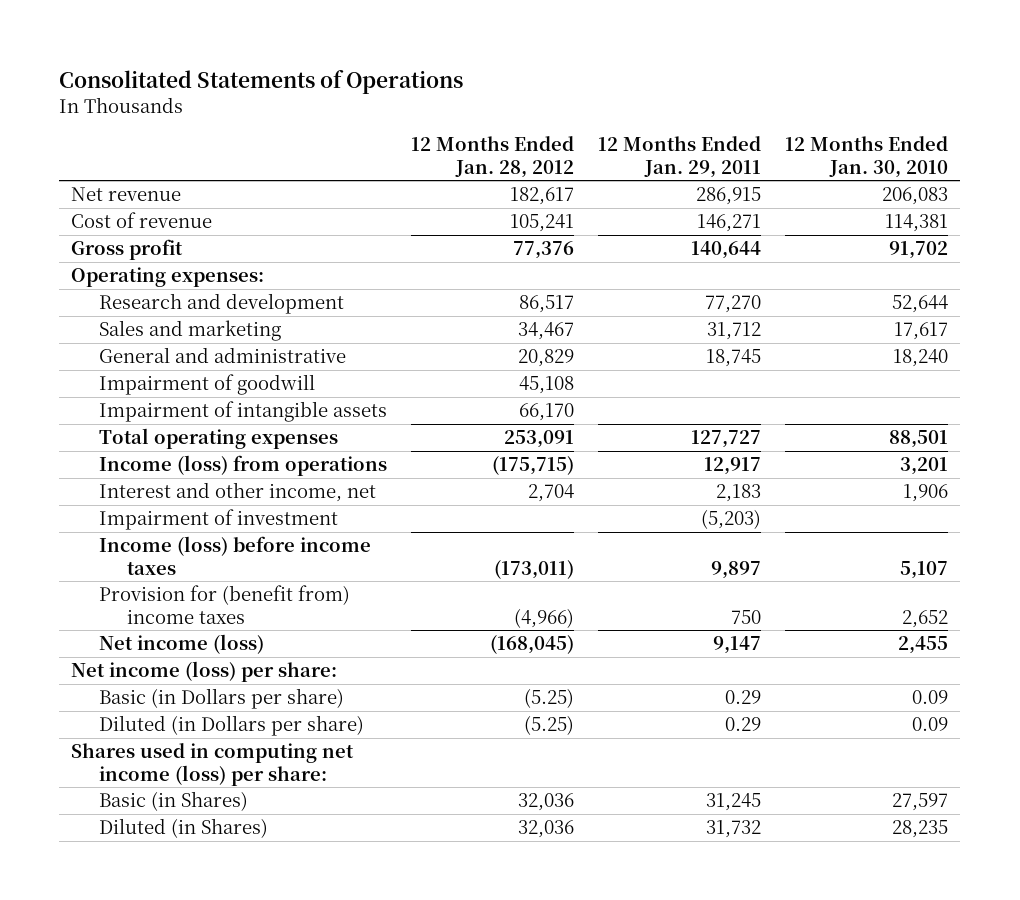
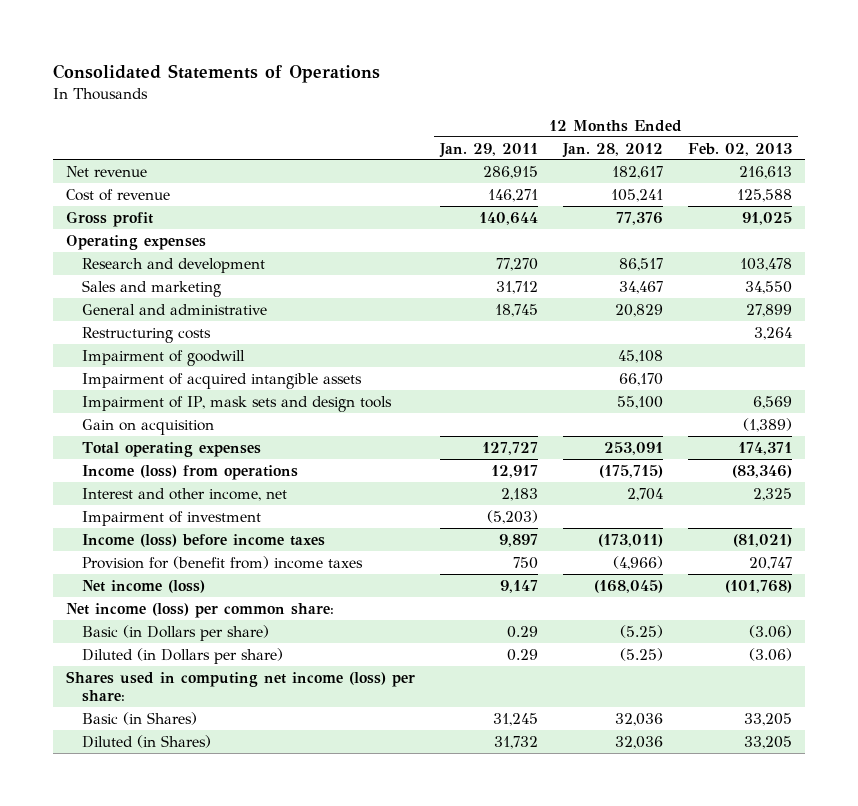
- Consolitated Statements of Operations
+ Consolidated Statements of Operations
- | 12 Months Ended Jan. 28, 2012 | 12 Months Ended Jan. 29, 2011 | 12 Months Ended Jan. 30, 2010
+ | 12 Months Ended Jan. 29, 2011 | 12 Months Ended Jan. 28, 2012 | 12 Months Ended Feb. 02, 2013
- Operating expenses:
+ Operating expenses
+ Restructuring costs | | | 3,264
- Impairment of intangible assets | 66,170 | |
+ Impairment of acquired intangible assets | | 66,170 |
+ Impairment of IP, mask sets and design tools | | 55,100 | 6,569
+ Gain on acquisition | | | (1,389)
- Net income (loss) per share:
+ Net income (loss) per common share:

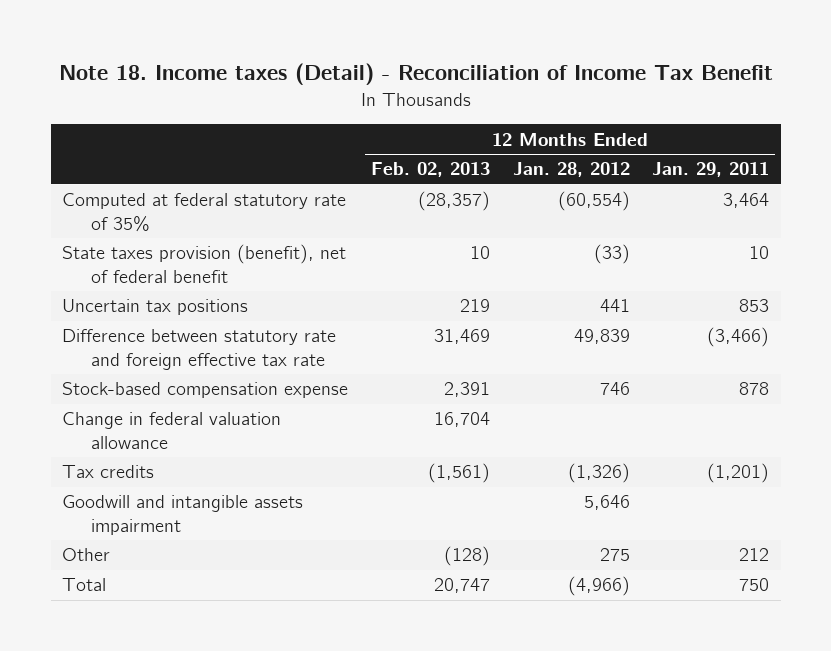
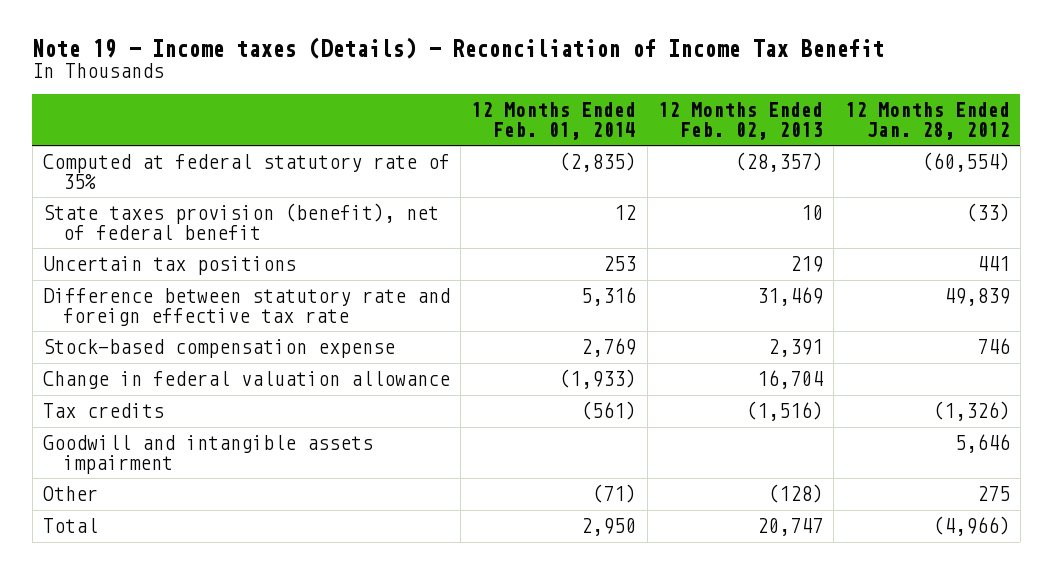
- Note 18. Income taxes (Detail) - Reconciliation of Income Tax Benefit
+ Note 19 - Income taxes (Details) - Reconciliation of Income Tax Benefit
- | 12 Months Ended Feb. 02, 2013 | 12 Months Ended Jan. 28, 2012 | 12 Months Ended Jan. 29, 2011
+ | 12 Months Ended Feb. 01, 2014 | 12 Months Ended Feb. 02, 2013 | 12 Months Ended Jan. 28, 2012
- Tax credits | (1,561) | (1,326) | (1,201)
+ Tax credits | (561) | (1,516) | (1,326)

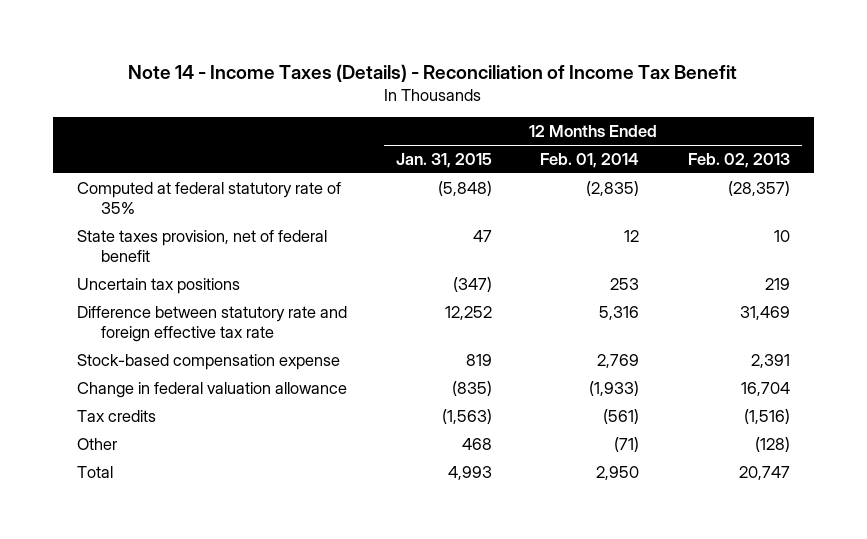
- Note 19 - Income taxes (Details) - Reconciliation of Income Tax Benefit
+ Note 14 - Income Taxes (Details) - Reconciliation of Income Tax Benefit
- | 12 Months Ended Feb. 01, 2014 | 12 Months Ended Feb. 02, 2013 | 12 Months Ended Jan. 28, 2012
+ | 12 Months Ended Jan. 31, 2015 | 12 Months Ended Feb. 01, 2014 | 12 Months Ended Feb. 02, 2013
- State taxes provision (benefit), net of federal benefit | 12 | 10 | (33)
+ State taxes provision, net of federal benefit | 47 | 12 | 10
- Goodwill and intangible assets impairment | | | 5,646

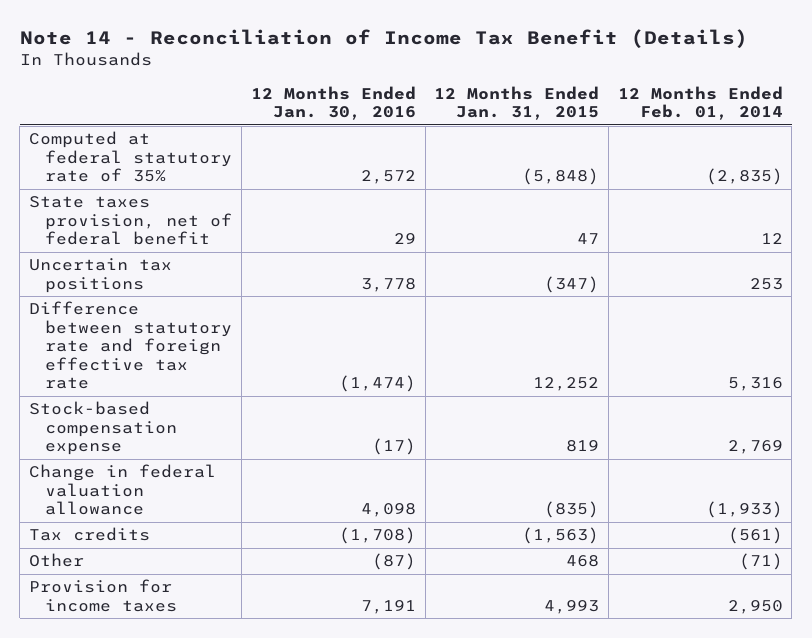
- Note 14 - Income Taxes (Details) - Reconciliation of Income Tax Benefit
+ Note 14 - Reconciliation of Income Tax Benefit (Details)
- | 12 Months Ended Jan. 31, 2015 | 12 Months Ended Feb. 01, 2014 | 12 Months Ended Feb. 02, 2013
+ | 12 Months Ended Jan. 30, 2016 | 12 Months Ended Jan. 31, 2015 | 12 Months Ended Feb. 01, 2014
- Total | 4,993 | 2,950 | 20,747
+ Provision for income taxes | 7,191 | 4,993 | 2,950

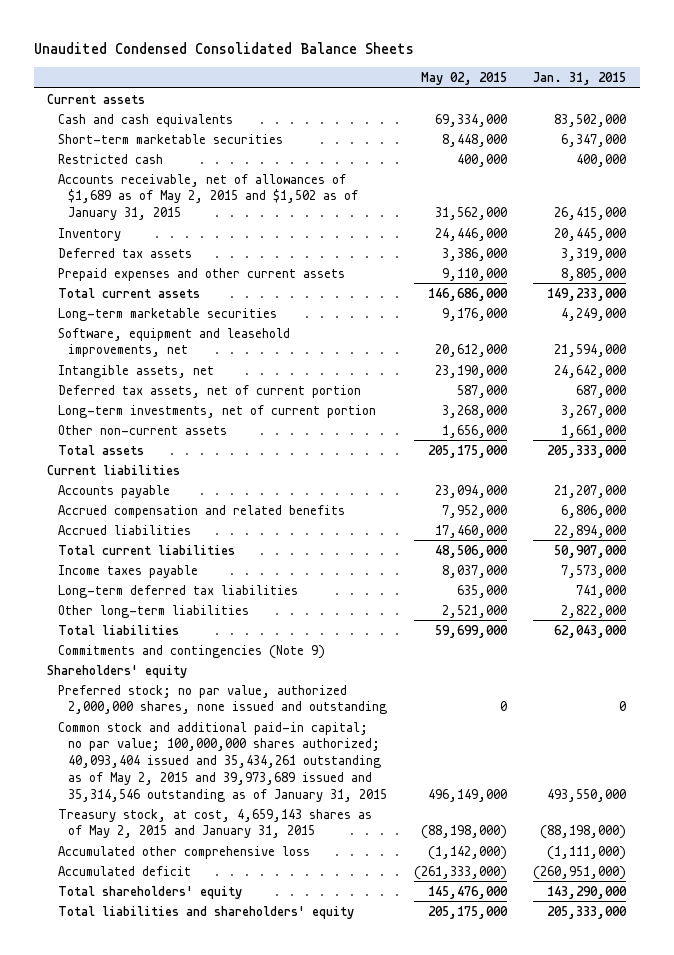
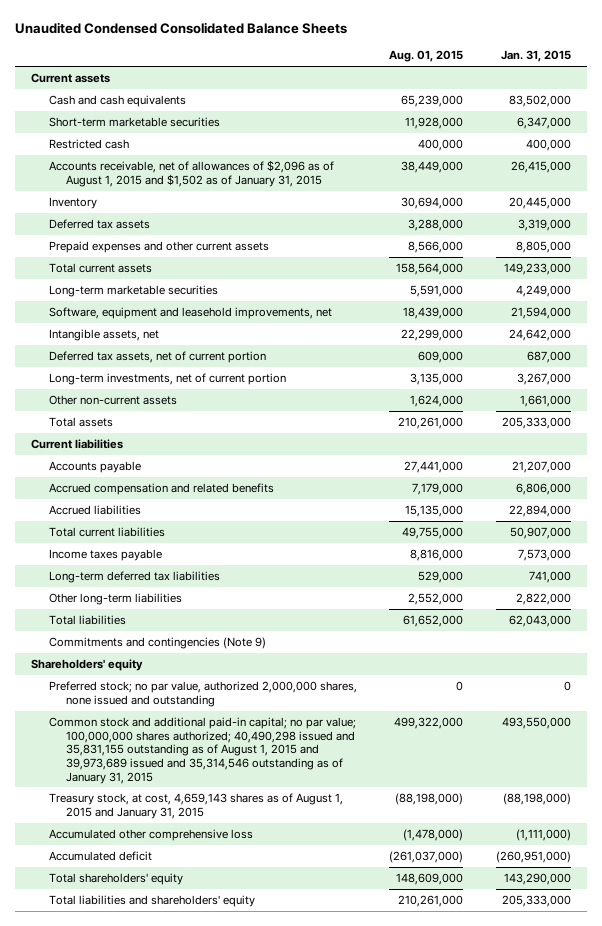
- | May 02, 2015 | Jan. 31, 2015
+ | Aug. 01, 2015 | Jan. 31, 2015
- Accounts receivable, net of allowances of $1,689 as of May 2, 2015 and $1,502 as of January 31, 2015 | 31,562,000 | 26,415,000
+ Accounts receivable, net of allowances of $2,096 as of August 1, 2015 and $1,502 as of January 31, 2015 | 38,449,000 | 26,415,000
- Common stock and additional paid-in capital; no par value; 100,000,000 shares authorized; 40,093,404 issued and 35,434,261 outstanding as of May 2, 2015 and 39,973,689 issued and 35,314,546 outstanding as of January 31, 2015 | 496,149,000 | 493,550,000
- Treasury stock, at cost, 4,659,143 shares as of May 2, 2015 and January 31, 2015 | (88,198,000) | (88,198,000)
+ Common stock and additional paid-in capital; no par value; 100,000,000 shares authorized; 40,490,298 issued and 35,831,155 outstanding as of August 1, 2015 and 39,973,689 issued and 35,314,546 outstanding as of January 31, 2015 | 499,322,000 | 493,550,000
+ Treasury stock, at cost, 4,659,143 shares as of August 1, 2015 and January 31, 2015 | (88,198,000) | (88,198,000)

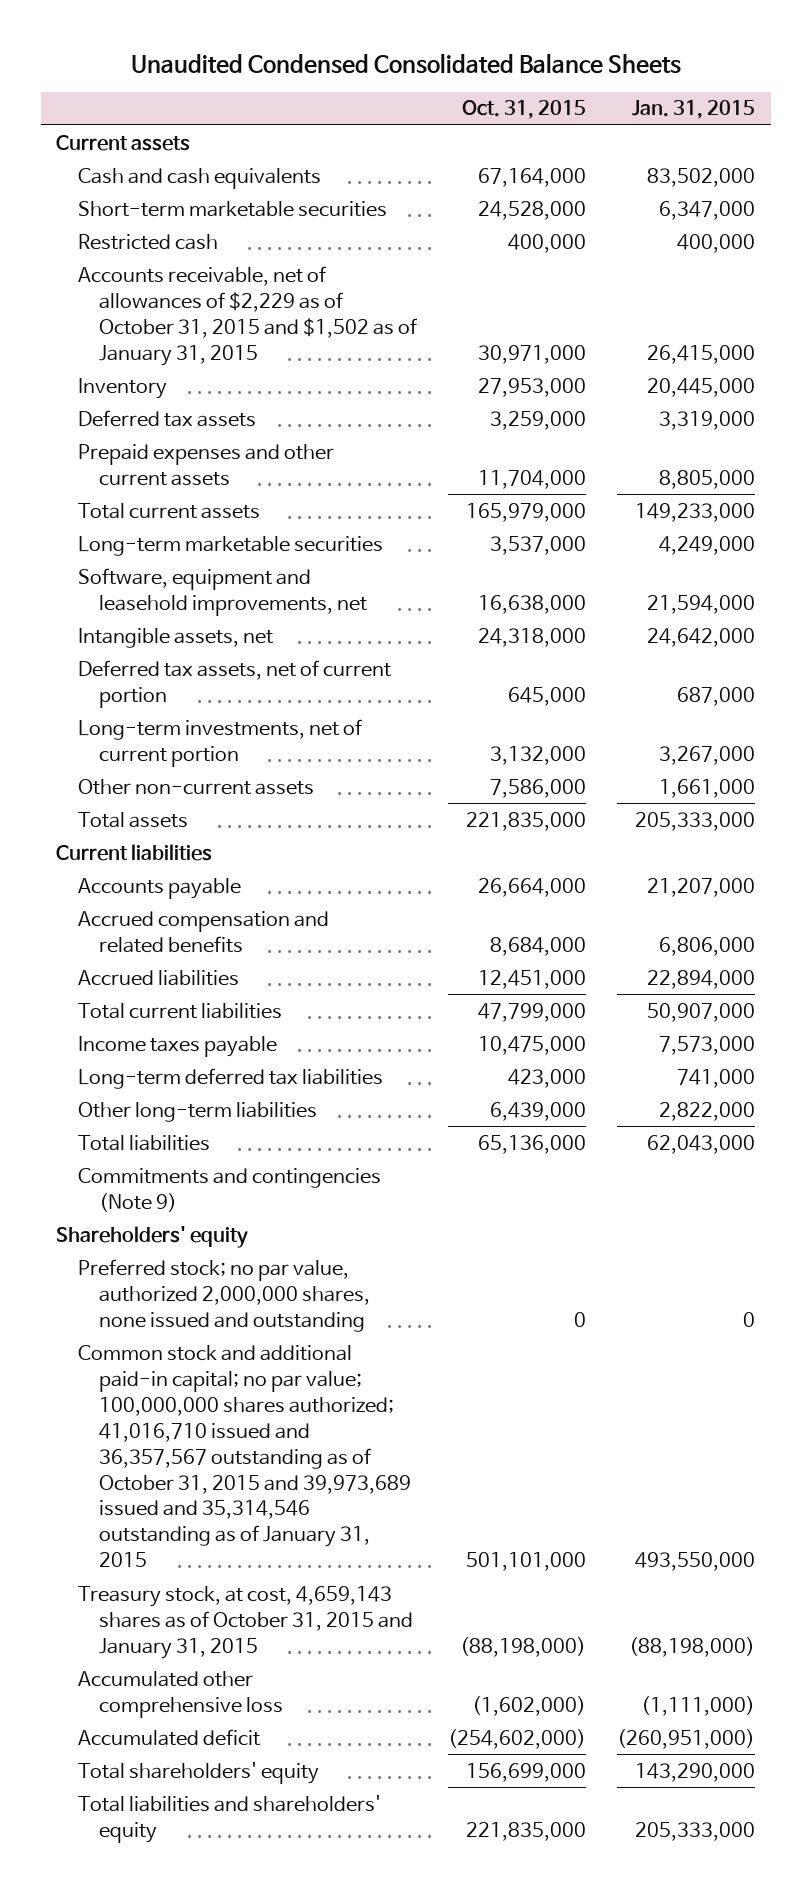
- | Aug. 01, 2015 | Jan. 31, 2015
+ | Oct. 31, 2015 | Jan. 31, 2015
- Accounts receivable, net of allowances of $2,096 as of August 1, 2015 and $1,502 as of January 31, 2015 | 38,449,000 | 26,415,000
+ Accounts receivable, net of allowances of $2,229 as of October 31, 2015 and $1,502 as of January 31, 2015 | 30,971,000 | 26,415,000
- Common stock and additional paid-in capital; no par value; 100,000,000 shares authorized; 40,490,298 issued and 35,831,155 outstanding as of August 1, 2015 and 39,973,689 issued and 35,314,546 outstanding as of January 31, 2015 | 499,322,000 | 493,550,000
- Treasury stock, at cost, 4,659,143 shares as of August 1, 2015 and January 31, 2015 | (88,198,000) | (88,198,000)
+ Common stock and additional paid-in capital; no par value; 100,000,000 shares authorized; 41,016,710 issued and 36,357,567 outstanding as of October 31, 2015 and 39,973,689 issued and 35,314,546 outstanding as of January 31, 2015 | 501,101,000 | 493,550,000
+ Treasury stock, at cost, 4,659,143 shares as of October 31, 2015 and January 31, 2015 | (88,198,000) | (88,198,000)

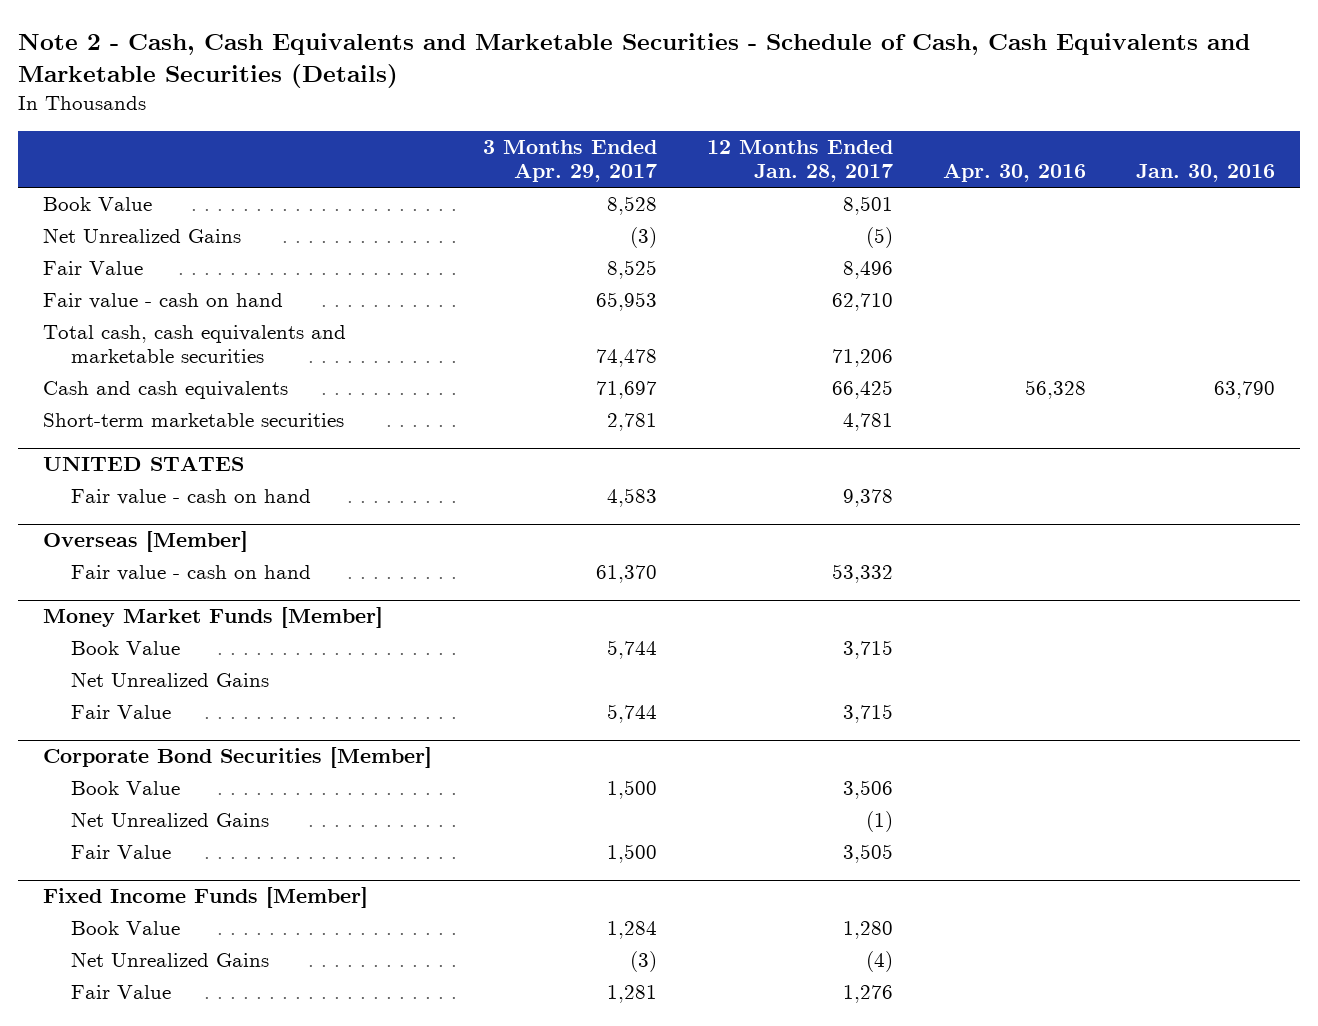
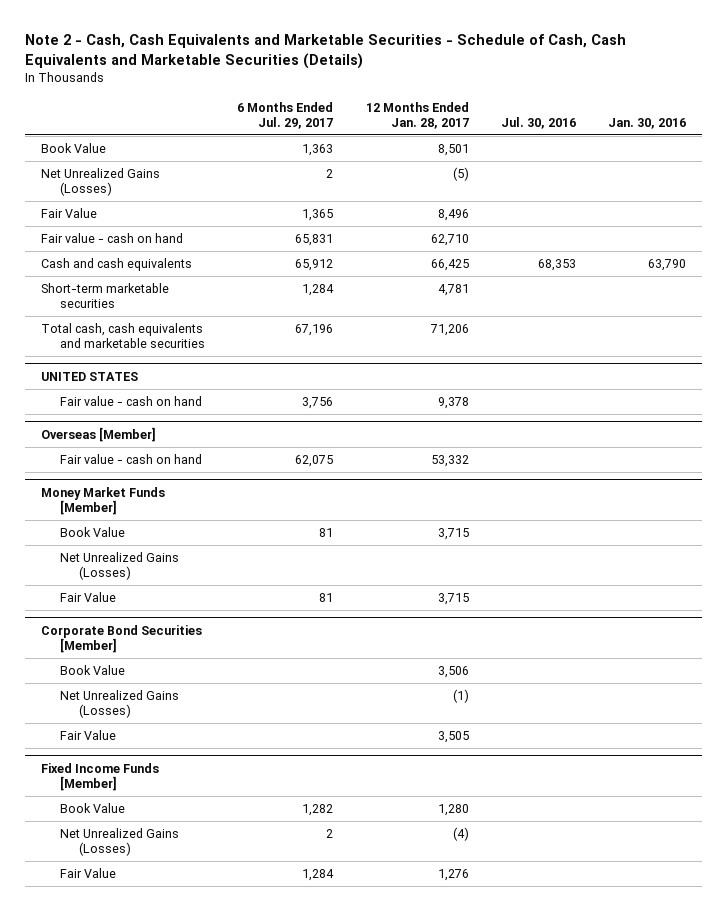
- | 3 Months Ended Apr. 29, 2017 | 12 Months Ended Jan. 28, 2017 | Apr. 30, 2016 | Jan. 30, 2016
+ | 6 Months Ended Jul. 29, 2017 | 12 Months Ended Jan. 28, 2017 | Jul. 30, 2016 | Jan. 30, 2016
- Net Unrealized Gains | (3) | (5) | |
+ Net Unrealized Gains (Losses) | 2 | (5) | |
moved down: Total cash, cash equivalents and marketable securities | 67,196 | 71,206 | |
@ Money Market Funds [Member]
- Net Unrealized Gains
+ Net Unrealized Gains (Losses)
@ Corporate Bond Securities [Member]
- Net Unrealized Gains | | (1) | |
+ Net Unrealized Gains (Losses) | | (1) | |
@ Fixed Income Funds [Member]
- Net Unrealized Gains | (3) | (4) | |
+ Net Unrealized Gains (Losses) | 2 | (4) | |

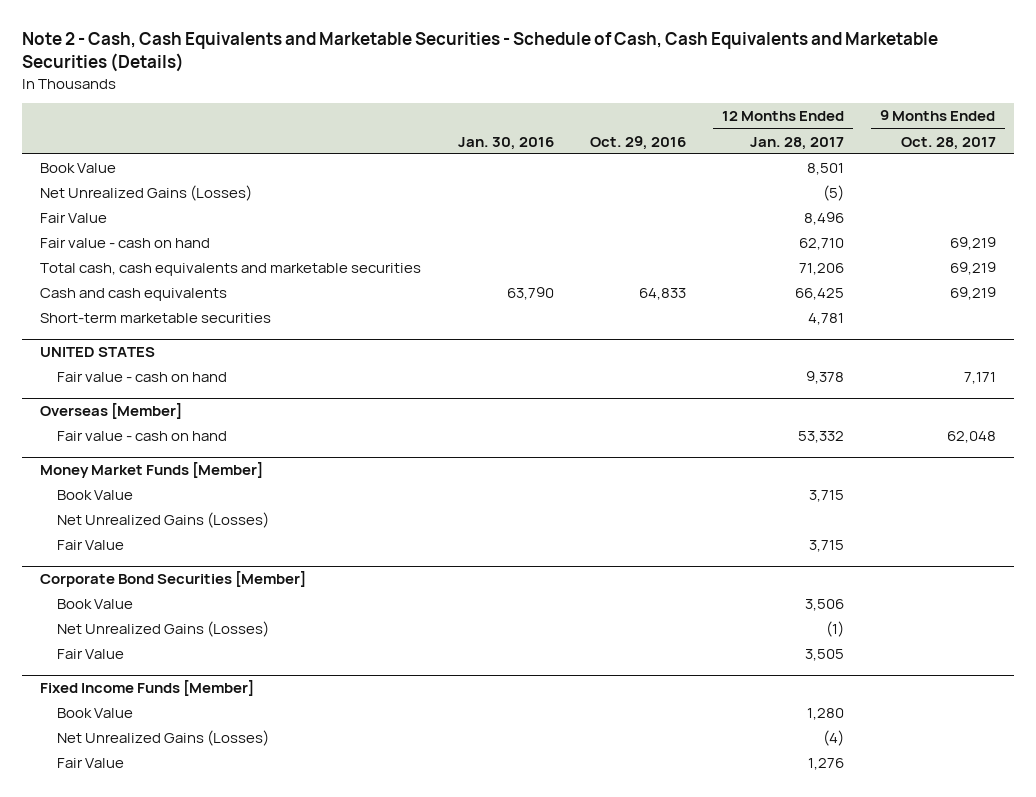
- | 6 Months Ended Jul. 29, 2017 | 12 Months Ended Jan. 28, 2017 | Jul. 30, 2016 | Jan. 30, 2016
+ | Jan. 30, 2016 | Oct. 29, 2016 | 12 Months Ended Jan. 28, 2017 | 9 Months Ended Oct. 28, 2017
moved up: Total cash, cash equivalents and marketable securities | | | 71,206 | 69,219

